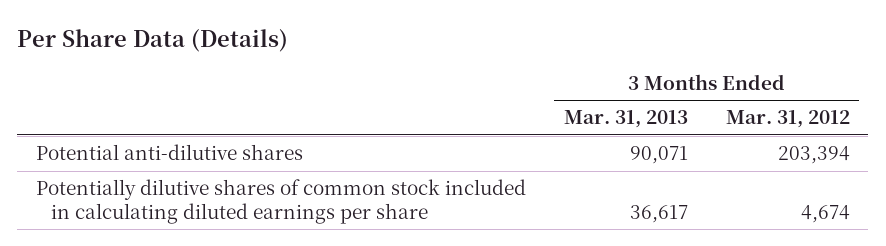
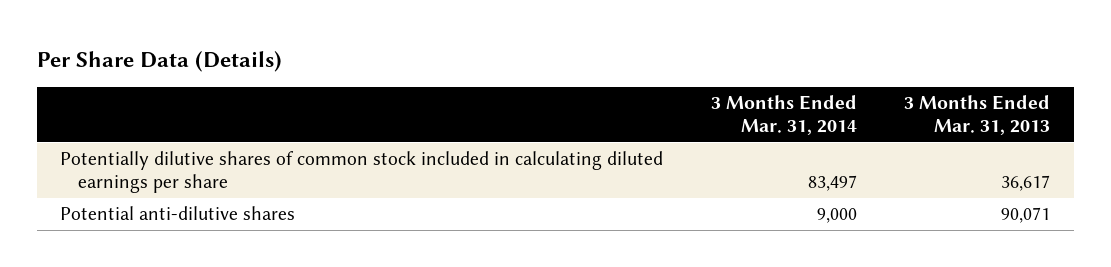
- | 3 Months Ended Mar. 31, 2013 | 3 Months Ended Mar. 31, 2012
+ | 3 Months Ended Mar. 31, 2014 | 3 Months Ended Mar. 31, 2013
moved down: Potential anti-dilutive shares | 9,000 | 90,071

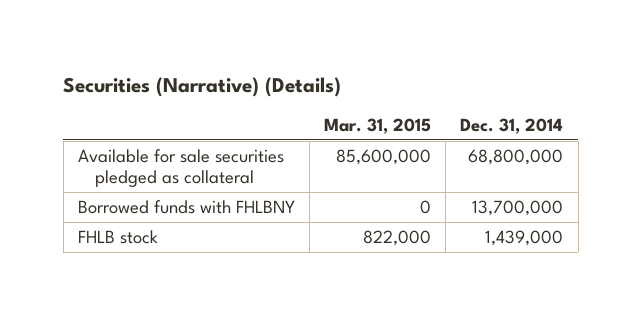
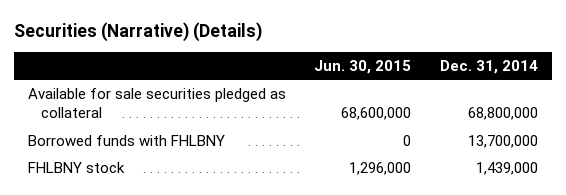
- | Mar. 31, 2015 | Dec. 31, 2014
+ | Jun. 30, 2015 | Dec. 31, 2014
- FHLB stock | 822,000 | 1,439,000
+ FHLBNY stock | 1,296,000 | 1,439,000

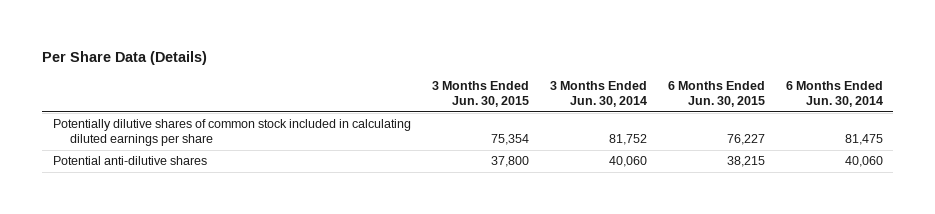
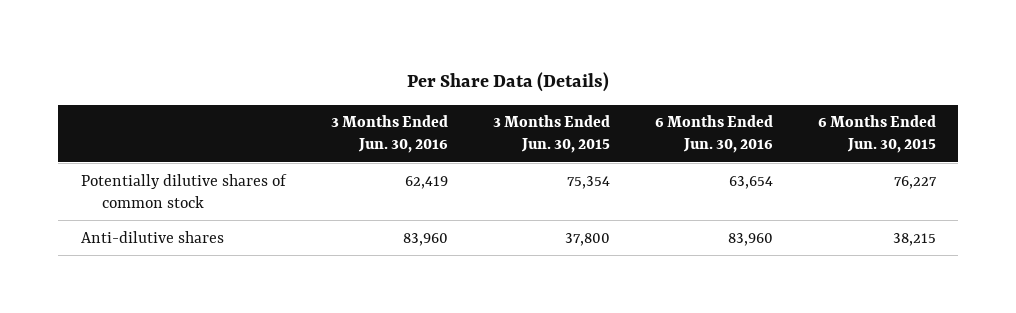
- | 3 Months Ended Jun. 30, 2015 | 3 Months Ended Jun. 30, 2014 | 6 Months Ended Jun. 30, 2015 | 6 Months Ended Jun. 30, 2014
+ | 3 Months Ended Jun. 30, 2016 | 3 Months Ended Jun. 30, 2015 | 6 Months Ended Jun. 30, 2016 | 6 Months Ended Jun. 30, 2015
- Potentially dilutive shares of common stock included in calculating diluted earnings per share | 75,354 | 81,752 | 76,227 | 81,475
- Potential anti-dilutive shares | 37,800 | 40,060 | 38,215 | 40,060
+ Potentially dilutive shares of common stock | 62,419 | 75,354 | 63,654 | 76,227
+ Anti-dilutive shares | 83,960 | 37,800 | 83,960 | 38,215

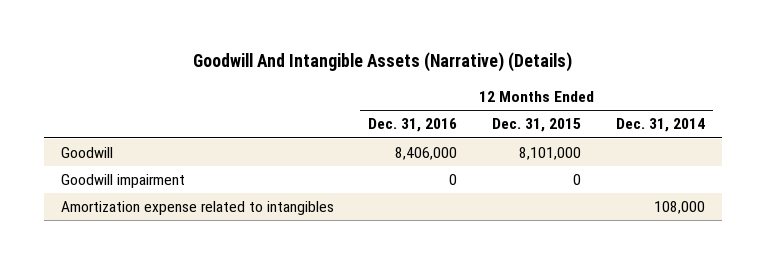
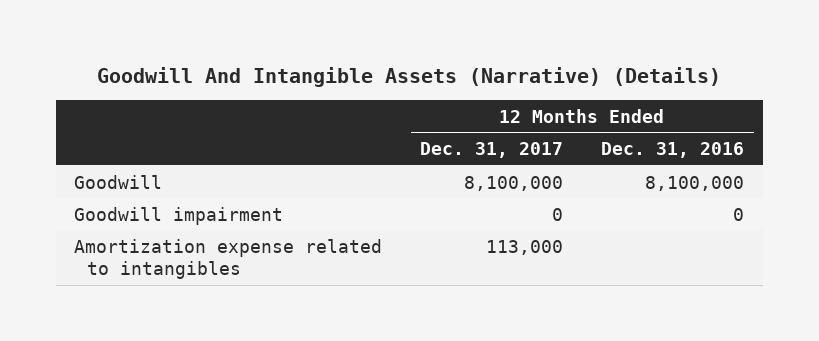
- | 12 Months Ended Dec. 31, 2016 | 12 Months Ended Dec. 31, 2015 | 12 Months Ended Dec. 31, 2014
+ | 12 Months Ended Dec. 31, 2017 | 12 Months Ended Dec. 31, 2016
- Goodwill | 8,406,000 | 8,101,000 |
+ Goodwill | 8,100,000 | 8,100,000

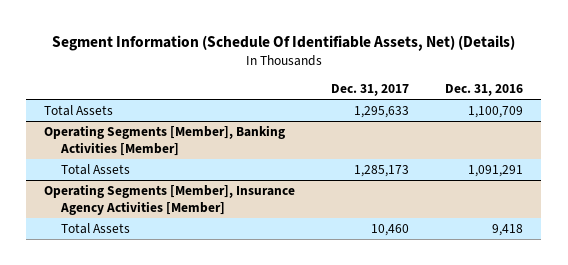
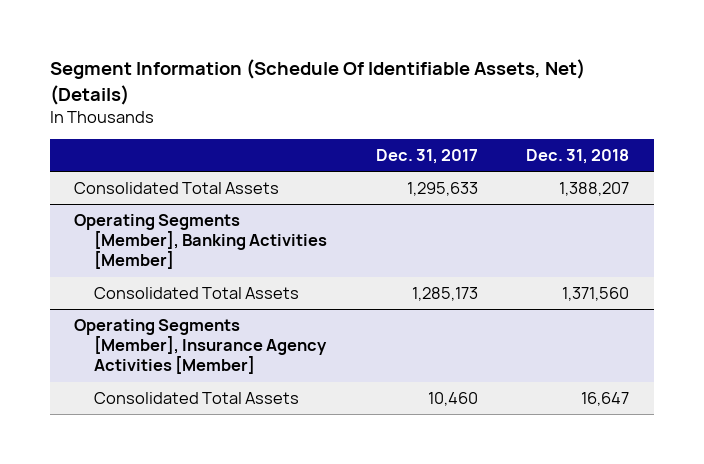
- | Dec. 31, 2017 | Dec. 31, 2016
+ | Dec. 31, 2017 | Dec. 31, 2018
- Total Assets | 1,295,633 | 1,100,709
+ Consolidated Total Assets | 1,295,633 | 1,388,207
@ Operating Segments [Member], Banking Activities [Member]
- Total Assets | 1,285,173 | 1,091,291
+ Consolidated Total Assets | 1,285,173 | 1,371,560
@ Operating Segments [Member], Insurance Agency Activities [Member]
- Total Assets | 10,460 | 9,418
+ Consolidated Total Assets | 10,460 | 16,647

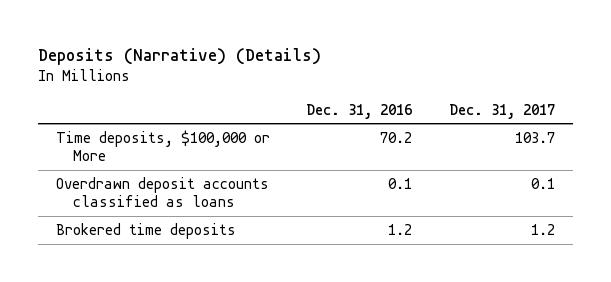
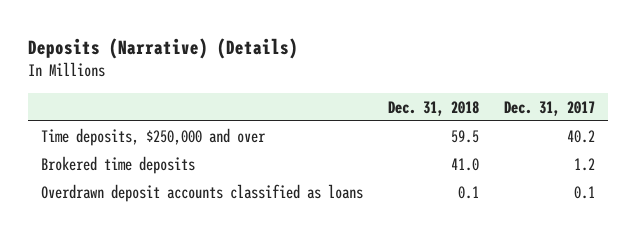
- | Dec. 31, 2016 | Dec. 31, 2017
+ | Dec. 31, 2018 | Dec. 31, 2017
- Time deposits, $100,000 or More | 70.2 | 103.7
+ Time deposits, $250,000 and over | 59.5 | 40.2
moved down: Overdrawn deposit accounts classified as loans | 0.1 | 0.1

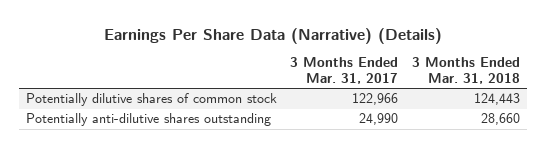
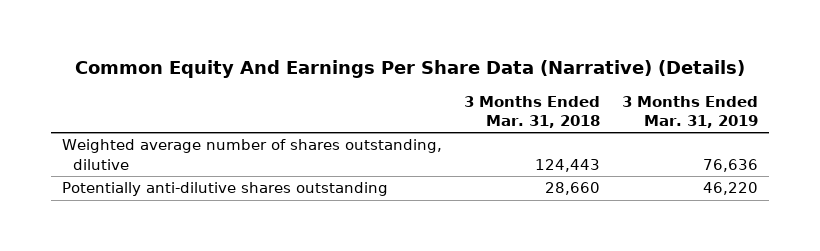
- Earnings Per Share Data (Narrative) (Details)
+ Common Equity And Earnings Per Share Data (Narrative) (Details)
- | 3 Months Ended Mar. 31, 2017 | 3 Months Ended Mar. 31, 2018
+ | 3 Months Ended Mar. 31, 2018 | 3 Months Ended Mar. 31, 2019
- Potentially dilutive shares of common stock | 122,966 | 124,443
+ Weighted average number of shares outstanding, dilutive | 124,443 | 76,636

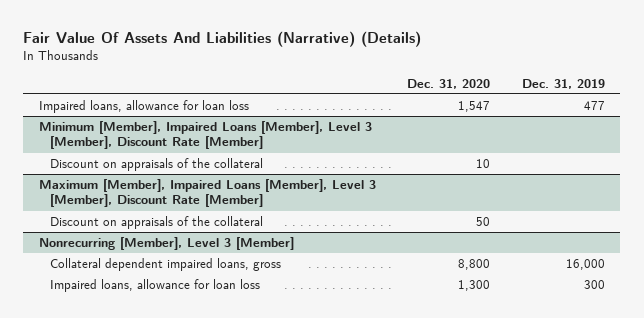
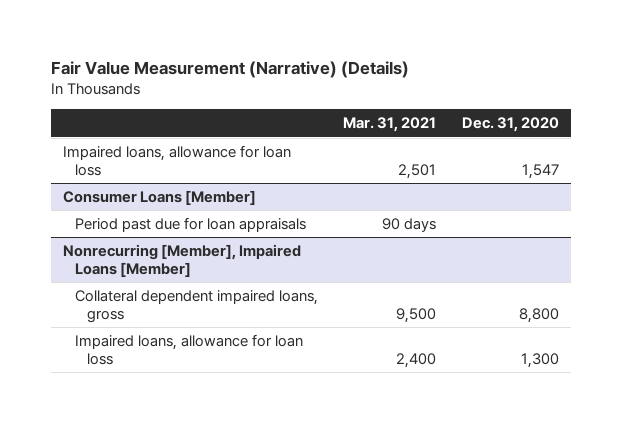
- Fair Value Of Assets And Liabilities (Narrative) (Details)
+ Fair Value Measurement (Narrative) (Details)
- | Dec. 31, 2020 | Dec. 31, 2019
+ | Mar. 31, 2021 | Dec. 31, 2020
- Minimum [Member], Impaired Loans [Member], Level 3 [Member], Discount Rate [Member]
- Discount on appraisals of the collateral | 10 |
- Maximum [Member], Impaired Loans [Member], Level 3 [Member], Discount Rate [Member]
- Discount on appraisals of the collateral | 50 |
- Nonrecurring [Member], Level 3 [Member]
+ Consumer Loans [Member]
+ Period past due for loan appraisals | 90 days |
+ Nonrecurring [Member], Impaired Loans [Member]

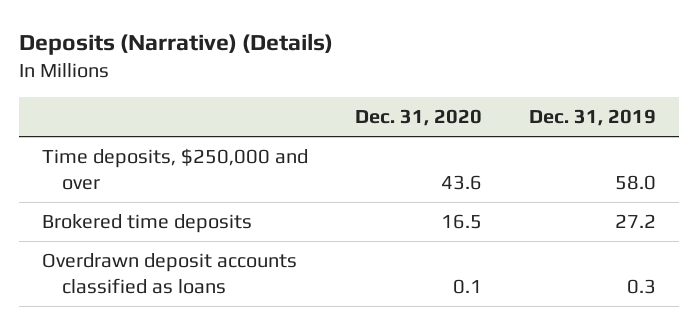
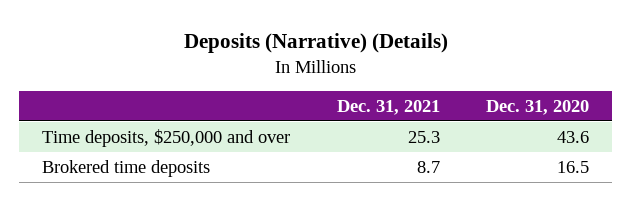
- | Dec. 31, 2020 | Dec. 31, 2019
+ | Dec. 31, 2021 | Dec. 31, 2020
- Overdrawn deposit accounts classified as loans | 0.1 | 0.3

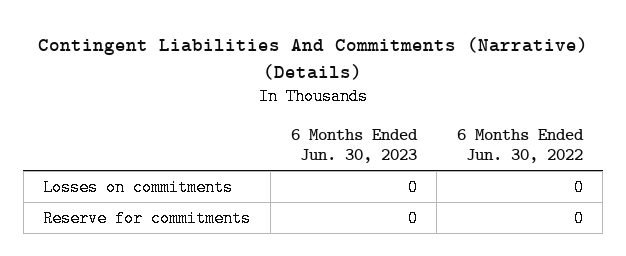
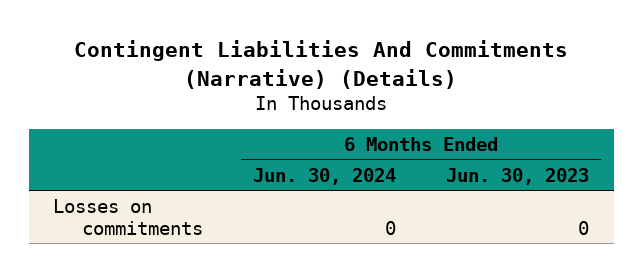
- | 6 Months Ended Jun. 30, 2023 | 6 Months Ended Jun. 30, 2022
+ | 6 Months Ended Jun. 30, 2024 | 6 Months Ended Jun. 30, 2023
- Reserve for commitments | 0 | 0

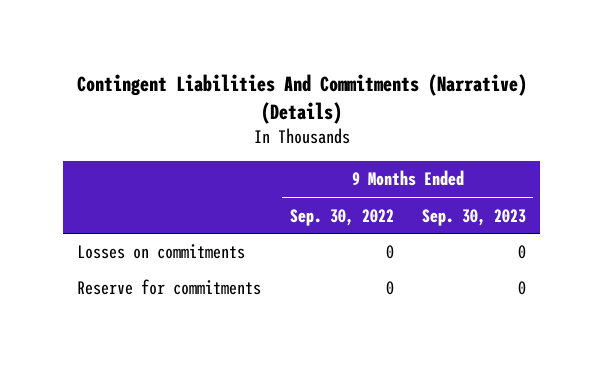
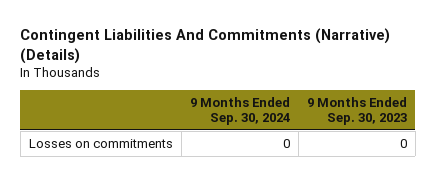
- | 9 Months Ended Sep. 30, 2022 | 9 Months Ended Sep. 30, 2023
+ | 9 Months Ended Sep. 30, 2024 | 9 Months Ended Sep. 30, 2023
- Reserve for commitments | 0 | 0

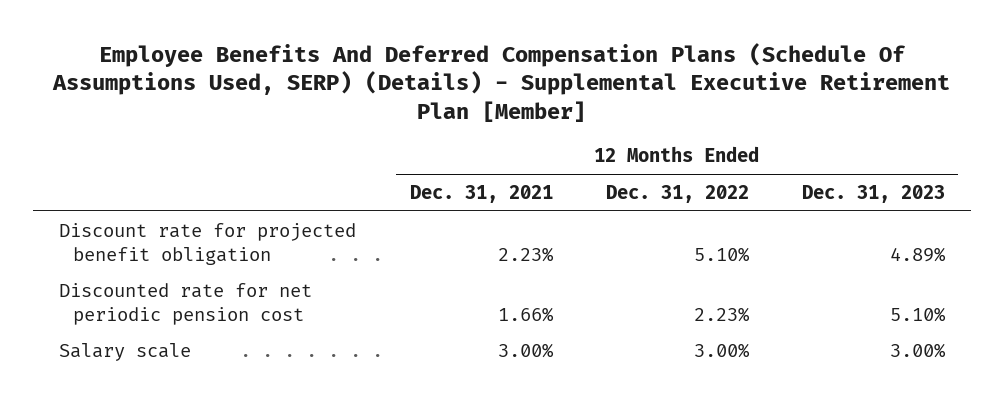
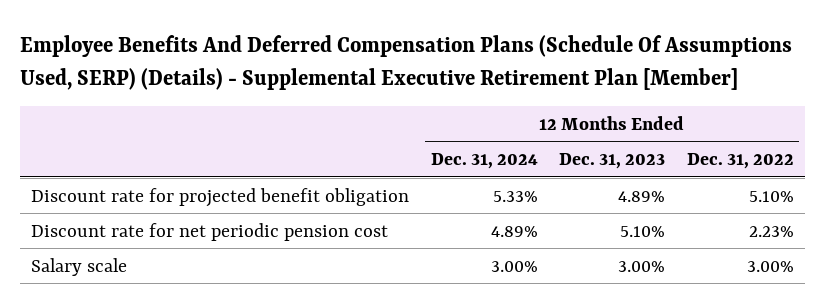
- | 12 Months Ended Dec. 31, 2021 | 12 Months Ended Dec. 31, 2022 | 12 Months Ended Dec. 31, 2023
+ | 12 Months Ended Dec. 31, 2024 | 12 Months Ended Dec. 31, 2023 | 12 Months Ended Dec. 31, 2022
- Discounted rate for net periodic pension cost | 1.66% | 2.23% | 5.10%
+ Discount rate for net periodic pension cost | 4.89% | 5.10% | 2.23%

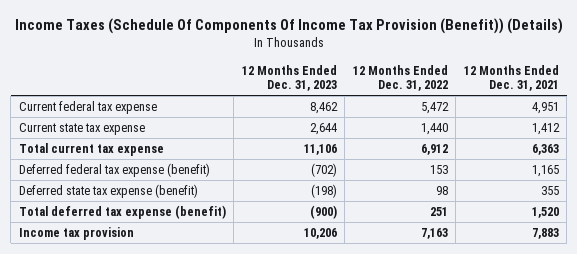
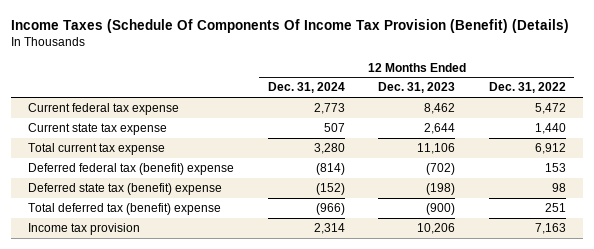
- Income Taxes (Schedule Of Components Of Income Tax Provision (Benefit)) (Details)
+ Income Taxes (Schedule Of Components Of Income Tax Provision (Benefit) (Details)
- | 12 Months Ended Dec. 31, 2023 | 12 Months Ended Dec. 31, 2022 | 12 Months Ended Dec. 31, 2021
+ | 12 Months Ended Dec. 31, 2024 | 12 Months Ended Dec. 31, 2023 | 12 Months Ended Dec. 31, 2022
- Deferred federal tax expense (benefit) | (702) | 153 | 1,165
- Deferred state tax expense (benefit) | (198) | 98 | 355
- Total deferred tax expense (benefit) | (900) | 251 | 1,520
+ Deferred federal tax (benefit) expense | (814) | (702) | 153
+ Deferred state tax (benefit) expense | (152) | (198) | 98
+ Total deferred tax (benefit) expense | (966) | (900) | 251

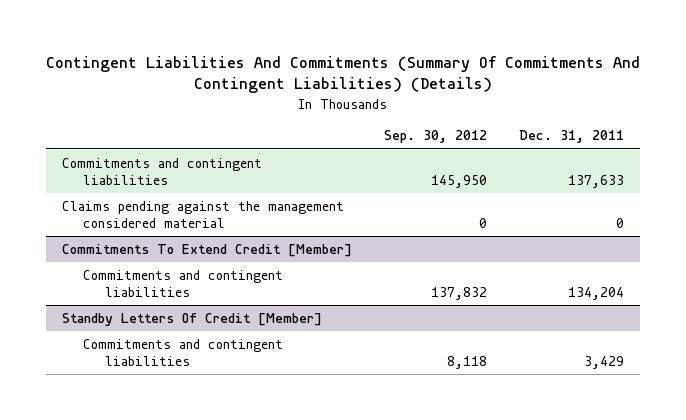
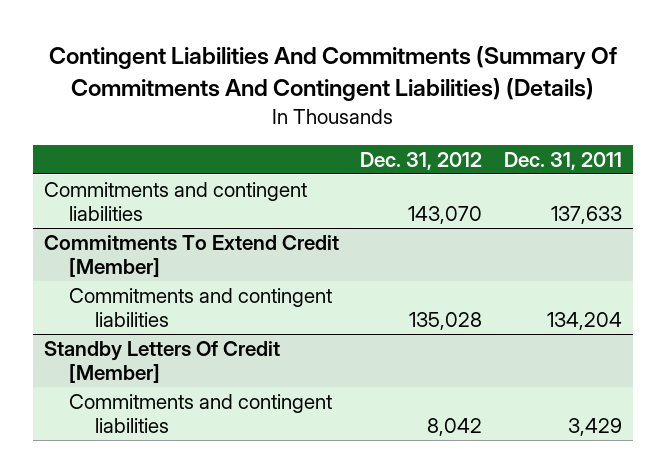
- | Sep. 30, 2012 | Dec. 31, 2011
+ | Dec. 31, 2012 | Dec. 31, 2011
- Claims pending against the management considered material | 0 | 0

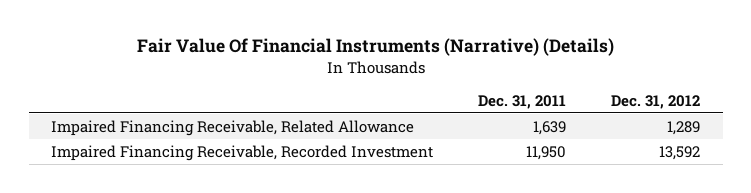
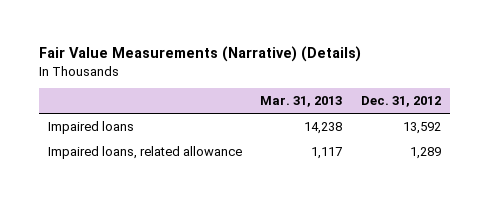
- Fair Value Of Financial Instruments (Narrative) (Details)
+ Fair Value Measurements (Narrative) (Details)
- | Dec. 31, 2011 | Dec. 31, 2012
+ | Mar. 31, 2013 | Dec. 31, 2012
- Impaired Financing Receivable, Related Allowance | 1,639 | 1,289
- Impaired Financing Receivable, Recorded Investment | 11,950 | 13,592
+ Impaired loans | 14,238 | 13,592
+ Impaired loans, related allowance | 1,117 | 1,289

